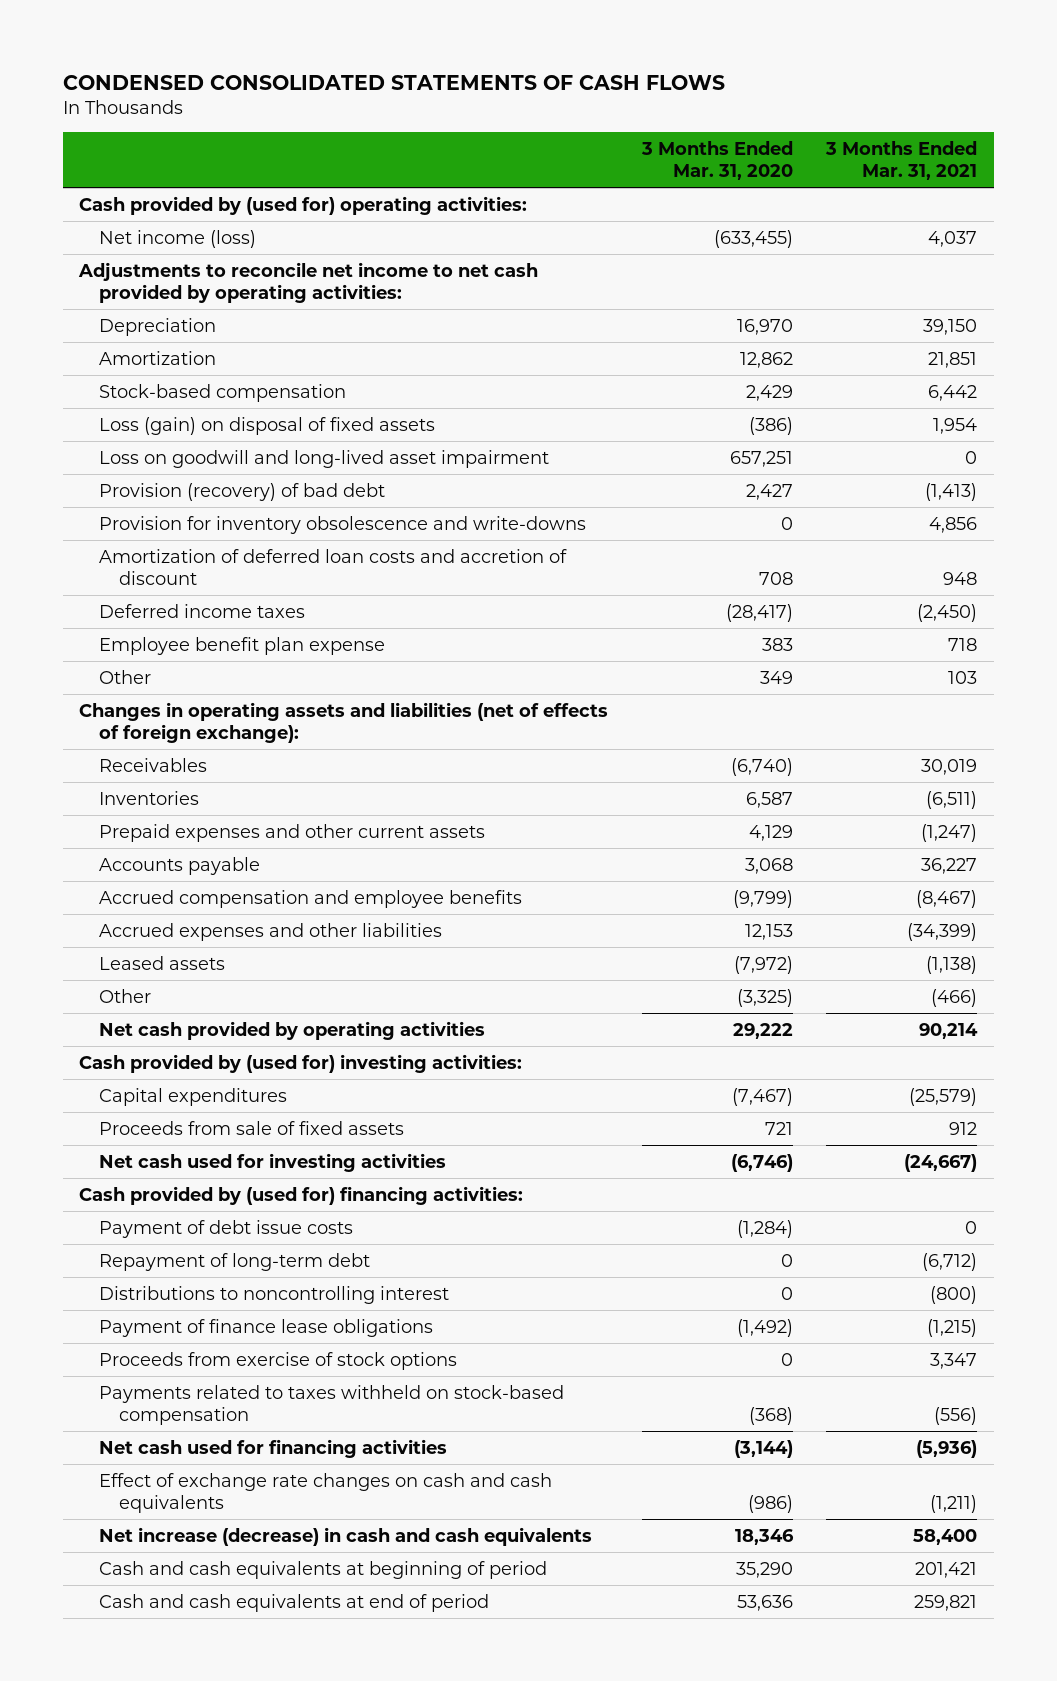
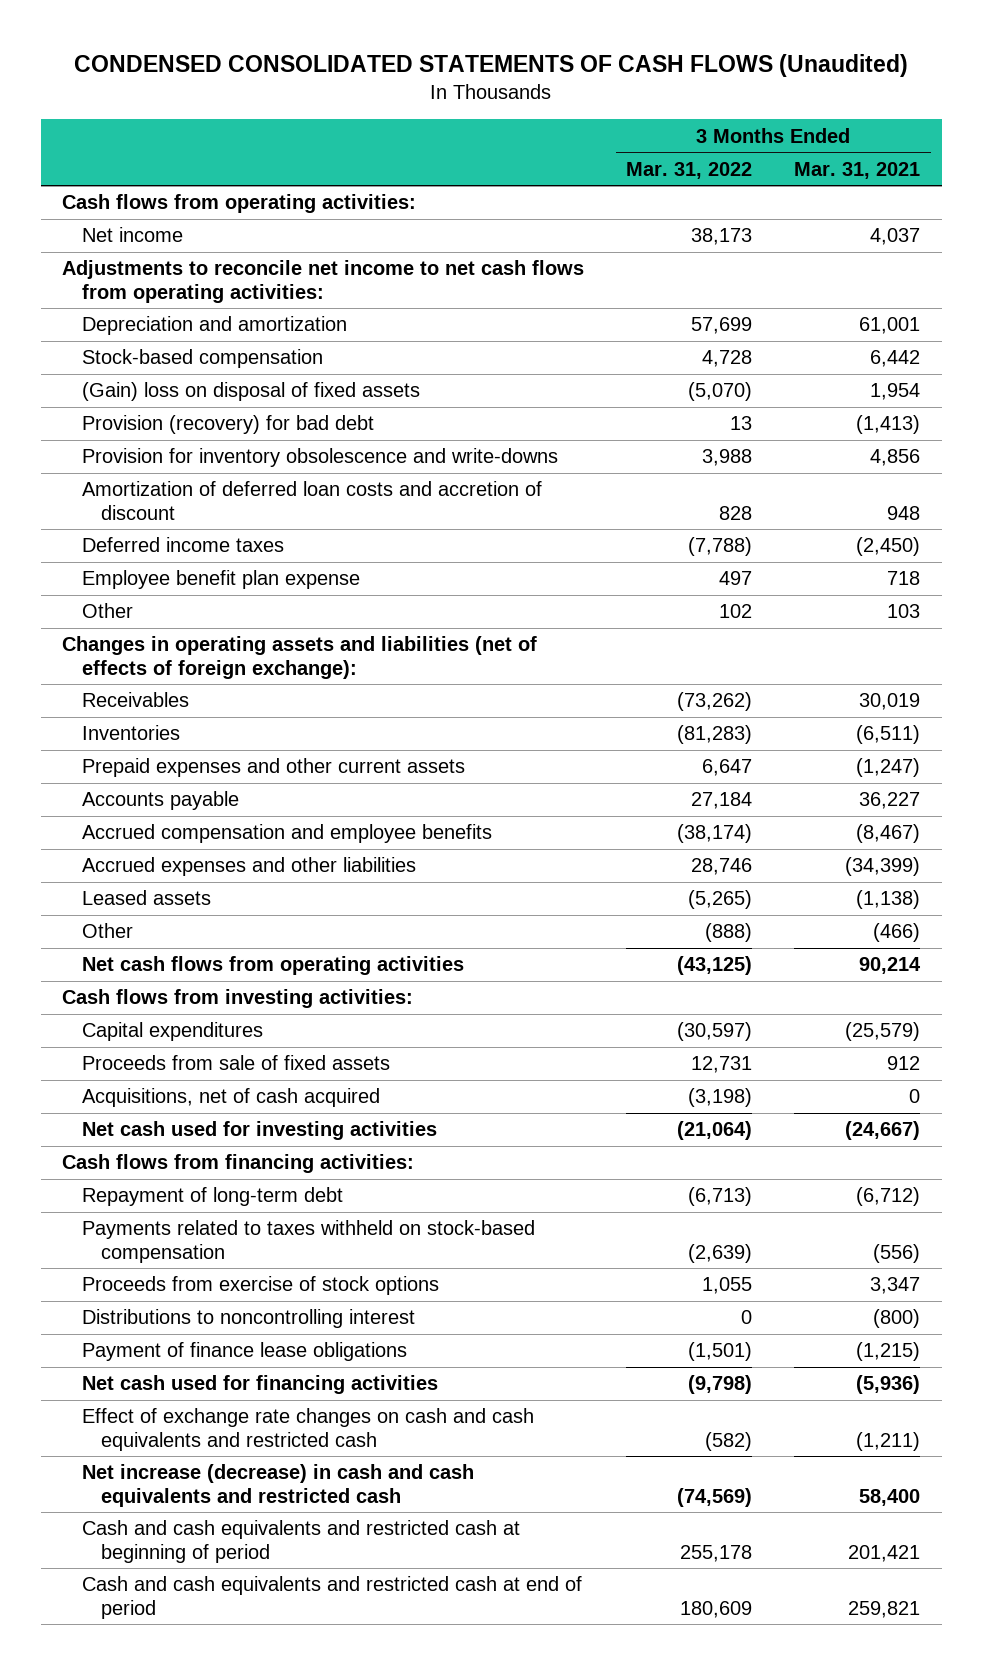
- CONDENSED CONSOLIDATED STATEMENTS OF CASH FLOWS
+ CONDENSED CONSOLIDATED STATEMENTS OF CASH FLOWS (Unaudited)
- | 3 Months Ended Mar. 31, 2020 | 3 Months Ended Mar. 31, 2021
+ | 3 Months Ended Mar. 31, 2022 | 3 Months Ended Mar. 31, 2021
- Cash provided by (used for) operating activities:
- Net income (loss) | (633,455) | 4,037
- Adjustments to reconcile net income to net cash provided by operating activities:
- Depreciation | 16,970 | 39,150
- Amortization | 12,862 | 21,851
+ Cash flows from operating activities:
+ Net income | 38,173 | 4,037
+ Adjustments to reconcile net income to net cash flows from operating activities:
+ Depreciation and amortization | 57,699 | 61,001
- Loss (gain) on disposal of fixed assets | (386) | 1,954
- Loss on goodwill and long-lived asset impairment | 657,251 | 0
- Provision (recovery) of bad debt | 2,427 | (1,413)
+ (Gain) loss on disposal of fixed assets | (5,070) | 1,954
+ Provision (recovery) for bad debt | 13 | (1,413)
- Net cash provided by operating activities | 29,222 | 90,214
- Cash provided by (used for) investing activities:
+ Net cash flows from operating activities | (43,125) | 90,214
+ Cash flows from investing activities:
+ Acquisitions, net of cash acquired | (3,198) | 0
- Cash provided by (used for) financing activities:
- Payment of debt issue costs | (1,284) | 0
+ Cash flows from financing activities:
moved up: Payments related to taxes withheld on stock-based compensation | (2,639) | (556)
moved up: Proceeds from exercise of stock options | 1,055 | 3,347
- Effect of exchange rate changes on cash and cash equivalents | (986) | (1,211)
- Net increase (decrease) in cash and cash equivalents | 18,346 | 58,400
- Cash and cash equivalents at beginning of period | 35,290 | 201,421
- Cash and cash equivalents at end of period | 53,636 | 259,821
+ Effect of exchange rate changes on cash and cash equivalents and restricted cash | (582) | (1,211)
+ Net increase (decrease) in cash and cash equivalents and restricted cash | (74,569) | 58,400
+ Cash and cash equivalents and restricted cash at beginning of period | 255,178 | 201,421
+ Cash and cash equivalents and restricted cash at end of period | 180,609 | 259,821

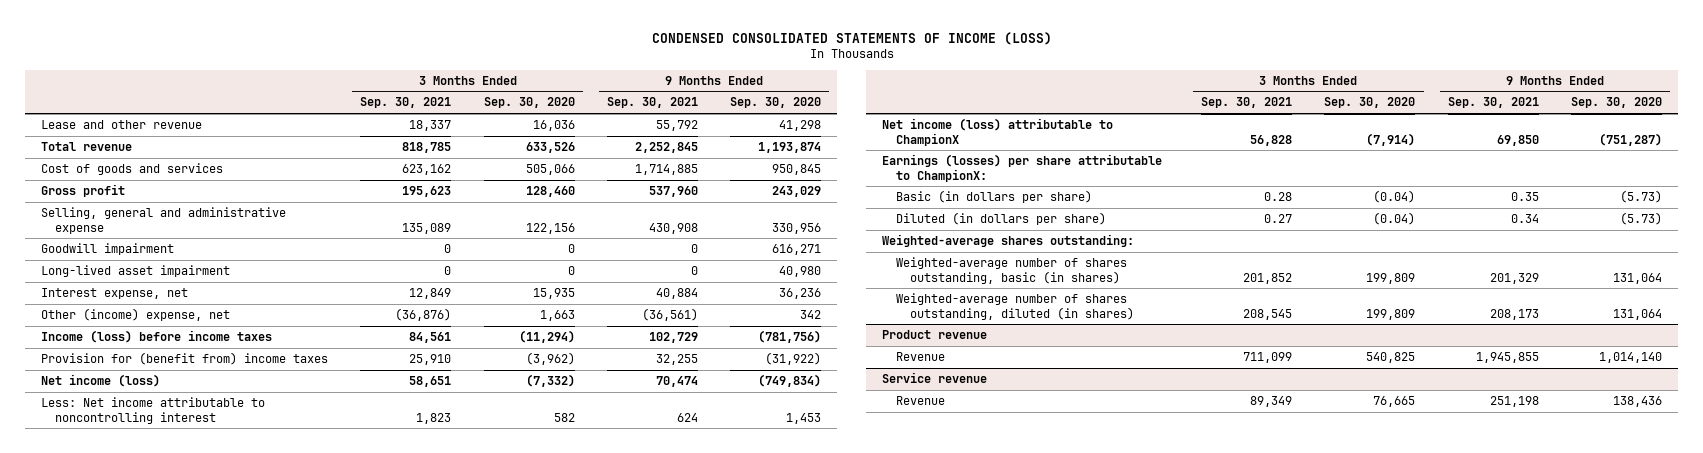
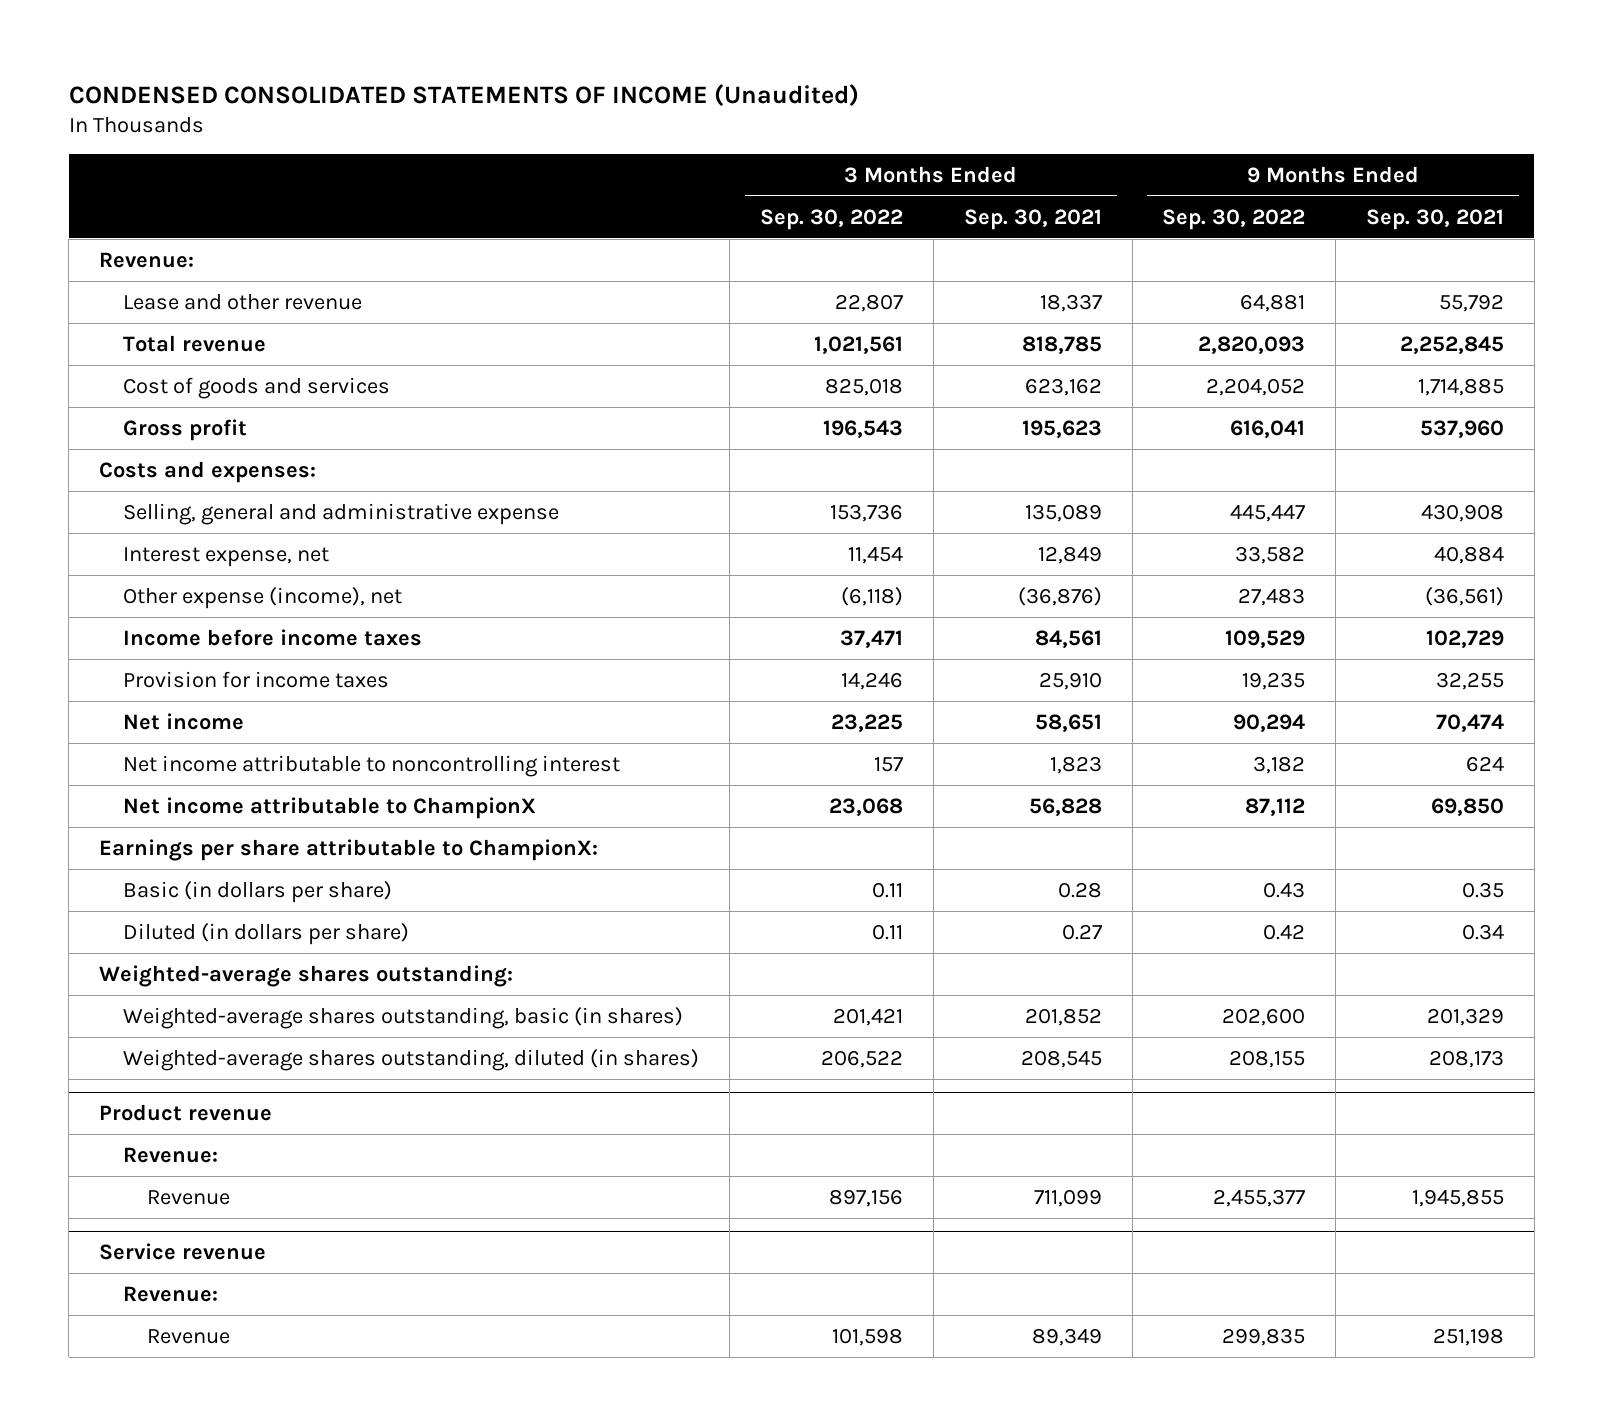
- CONDENSED CONSOLIDATED STATEMENTS OF INCOME (LOSS)
+ CONDENSED CONSOLIDATED STATEMENTS OF INCOME (Unaudited)
- | 3 Months Ended Sep. 30, 2021 | 3 Months Ended Sep. 30, 2020 | 9 Months Ended Sep. 30, 2021 | 9 Months Ended Sep. 30, 2020
+ | 3 Months Ended Sep. 30, 2022 | 3 Months Ended Sep. 30, 2021 | 9 Months Ended Sep. 30, 2022 | 9 Months Ended Sep. 30, 2021
+ Revenue:
+ Costs and expenses:
- Goodwill impairment | 0 | 0 | 0 | 616,271
- Long-lived asset impairment | 0 | 0 | 0 | 40,980
- Other (income) expense, net | (36,876) | 1,663 | (36,561) | 342
- Income (loss) before income taxes | 84,561 | (11,294) | 102,729 | (781,756)
- Provision for (benefit from) income taxes | 25,910 | (3,962) | 32,255 | (31,922)
- Net income (loss) | 58,651 | (7,332) | 70,474 | (749,834)
- Less: Net income attributable to noncontrolling interest | 1,823 | 582 | 624 | 1,453
- Net income (loss) attributable to ChampionX | 56,828 | (7,914) | 69,850 | (751,287)
- Earnings (losses) per share attributable to ChampionX:
+ Other expense (income), net | (6,118) | (36,876) | 27,483 | (36,561)
+ Income before income taxes | 37,471 | 84,561 | 109,529 | 102,729
+ Provision for income taxes | 14,246 | 25,910 | 19,235 | 32,255
+ Net income | 23,225 | 58,651 | 90,294 | 70,474
+ Net income attributable to noncontrolling interest | 157 | 1,823 | 3,182 | 624
+ Net income attributable to ChampionX | 23,068 | 56,828 | 87,112 | 69,850
+ Earnings per share attributable to ChampionX:
- Weighted-average number of shares outstanding, basic (in shares) | 201,852 | 199,809 | 201,329 | 131,064
- Weighted-average number of shares outstanding, diluted (in shares) | 208,545 | 199,809 | 208,173 | 131,064
+ Weighted-average shares outstanding, basic (in shares) | 201,421 | 201,852 | 202,600 | 201,329
+ Weighted-average shares outstanding, diluted (in shares) | 206,522 | 208,545 | 208,155 | 208,173
@ Product revenue
+ Revenue:
@ Service revenue
+ Revenue:

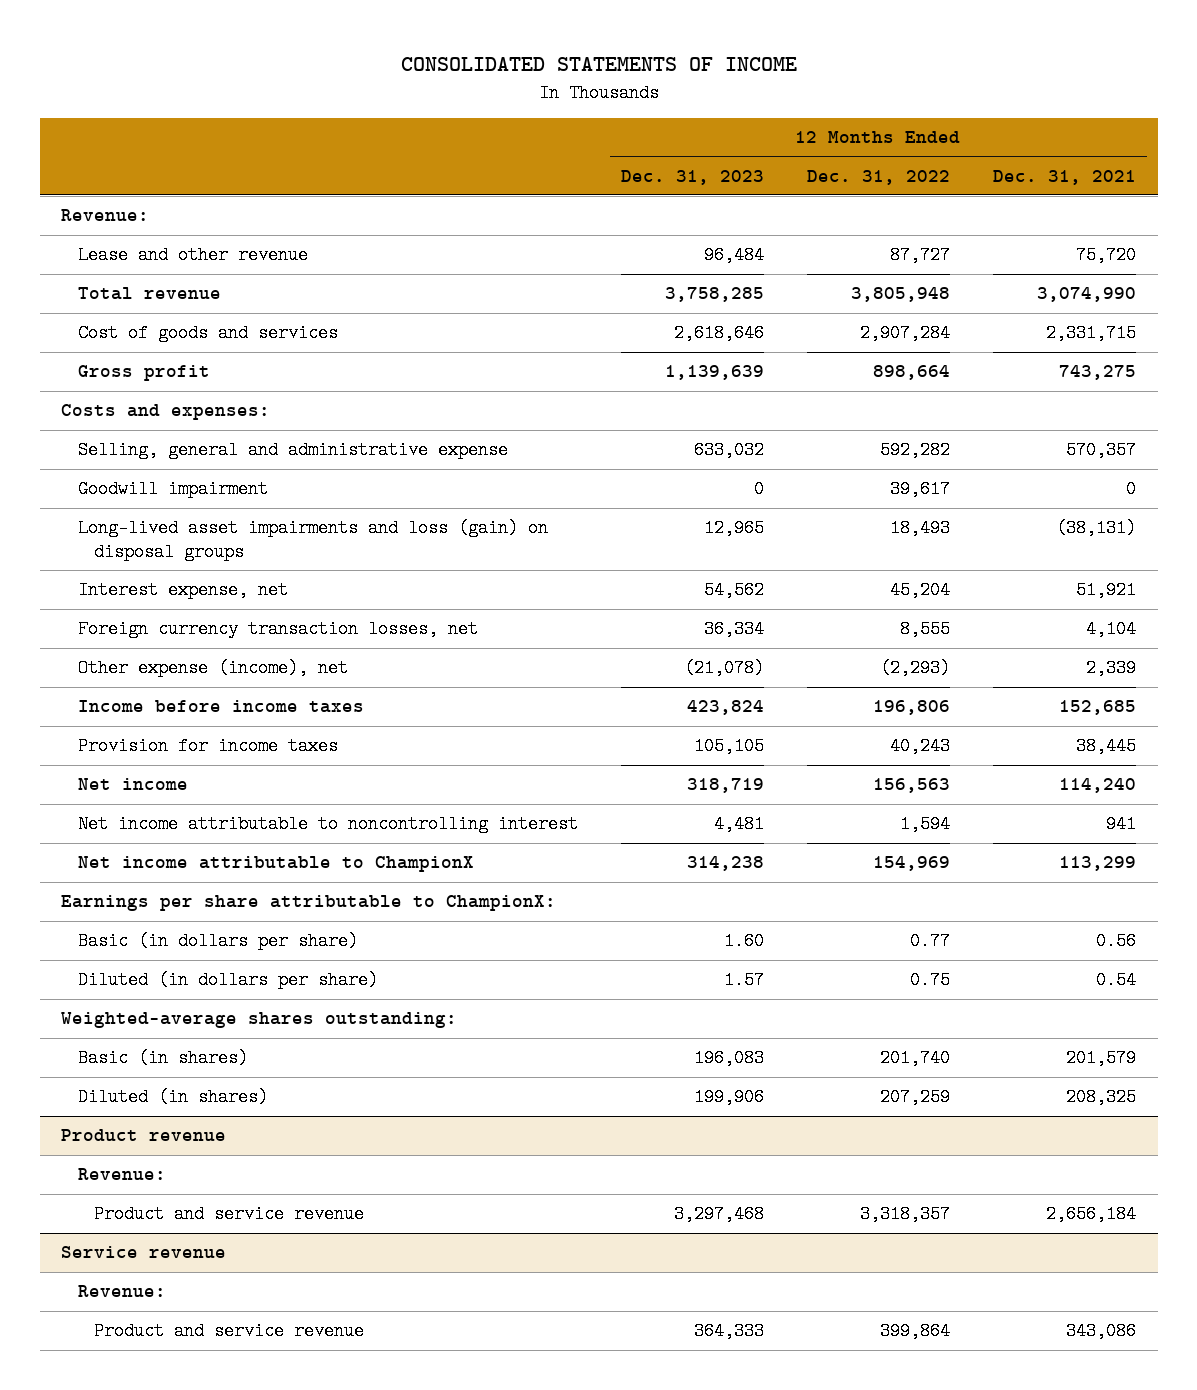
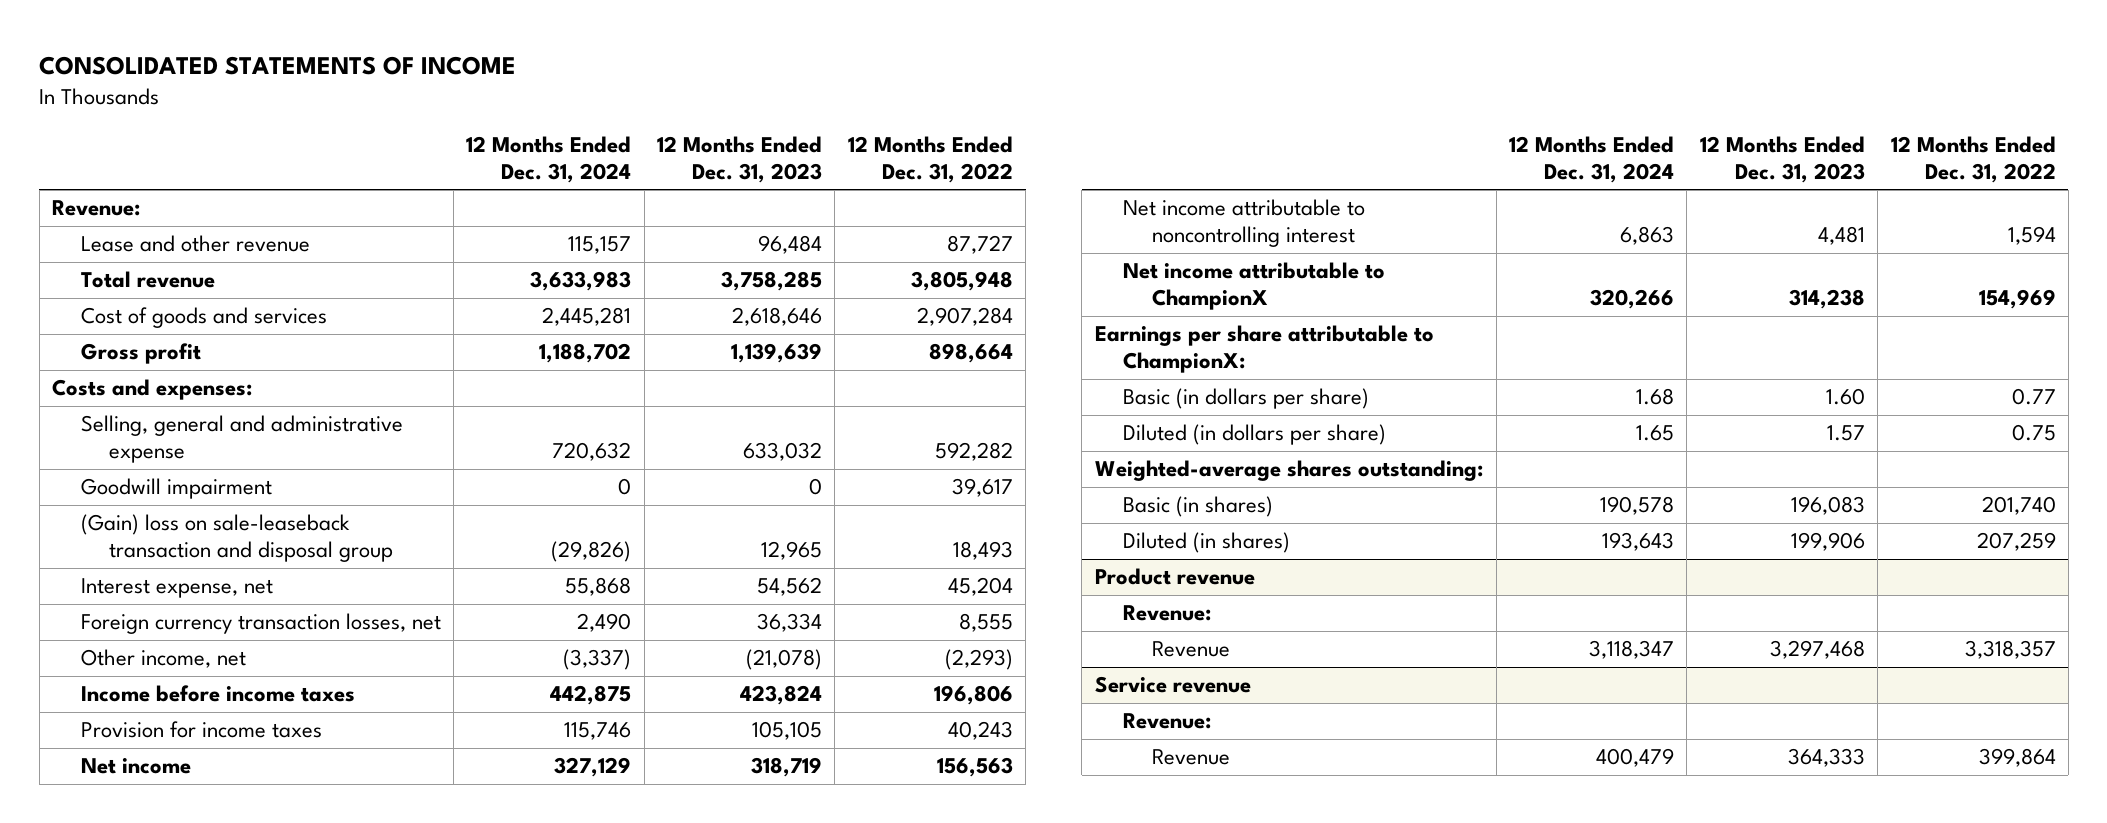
- | 12 Months Ended Dec. 31, 2023 | 12 Months Ended Dec. 31, 2022 | 12 Months Ended Dec. 31, 2021
+ | 12 Months Ended Dec. 31, 2024 | 12 Months Ended Dec. 31, 2023 | 12 Months Ended Dec. 31, 2022
- Long-lived asset impairments and loss (gain) on disposal groups | 12,965 | 18,493 | (38,131)
+ (Gain) loss on sale-leaseback transaction and disposal group | (29,826) | 12,965 | 18,493
- Other expense (income), net | (21,078) | (2,293) | 2,339
+ Other income, net | (3,337) | (21,078) | (2,293)
@ Product revenue
- Product and service revenue | 3,297,468 | 3,318,357 | 2,656,184
+ Revenue | 3,118,347 | 3,297,468 | 3,318,357
@ Service revenue
- Product and service revenue | 364,333 | 399,864 | 343,086
+ Revenue | 400,479 | 364,333 | 399,864

